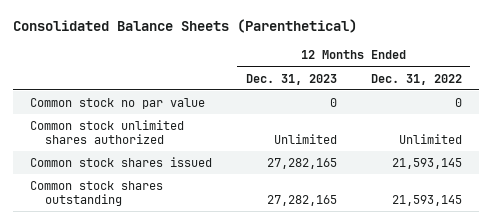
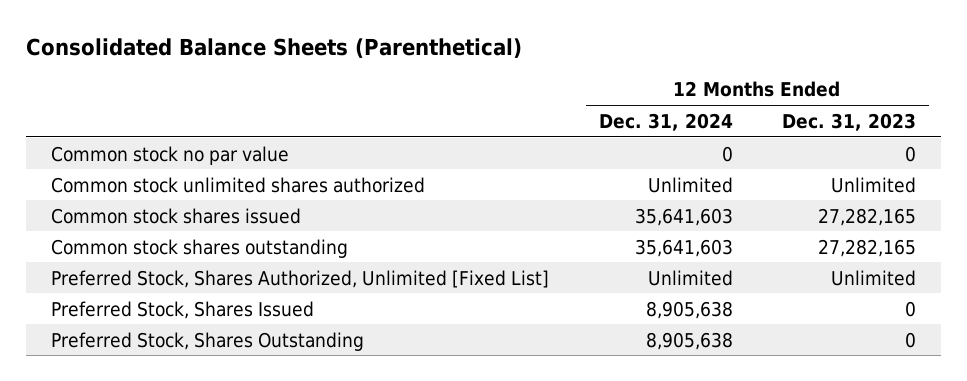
- | 12 Months Ended Dec. 31, 2023 | 12 Months Ended Dec. 31, 2022
+ | 12 Months Ended Dec. 31, 2024 | 12 Months Ended Dec. 31, 2023
+ Preferred Stock, Shares Authorized, Unlimited [Fixed List] | Unlimited | Unlimited
+ Preferred Stock, Shares Issued | 8,905,638 | 0
+ Preferred Stock, Shares Outstanding | 8,905,638 | 0

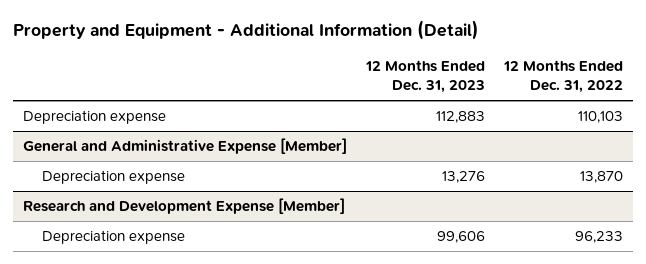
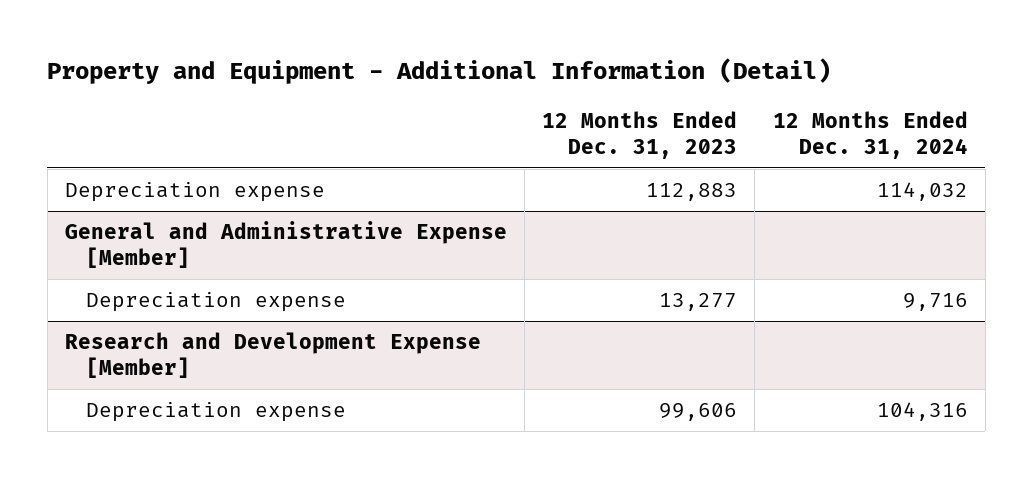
- | 12 Months Ended Dec. 31, 2023 | 12 Months Ended Dec. 31, 2022
+ | 12 Months Ended Dec. 31, 2023 | 12 Months Ended Dec. 31, 2024
@ General and Administrative Expense [Member]
- Depreciation expense | 13,276 | 13,870
+ Depreciation expense | 13,277 | 9,716

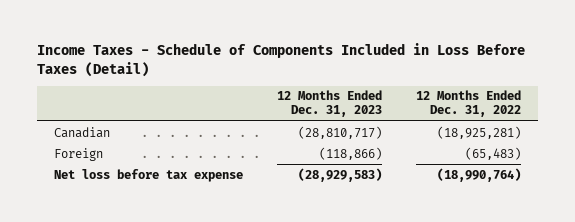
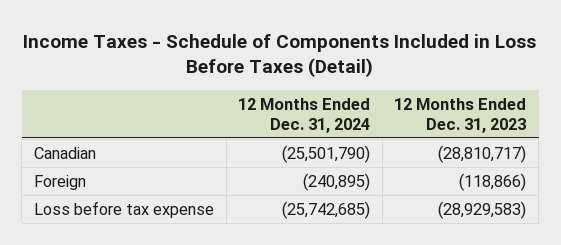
- | 12 Months Ended Dec. 31, 2023 | 12 Months Ended Dec. 31, 2022
+ | 12 Months Ended Dec. 31, 2024 | 12 Months Ended Dec. 31, 2023
- Net loss before tax expense | (28,929,583) | (18,990,764)
+ Loss before tax expense | (25,742,685) | (28,929,583)

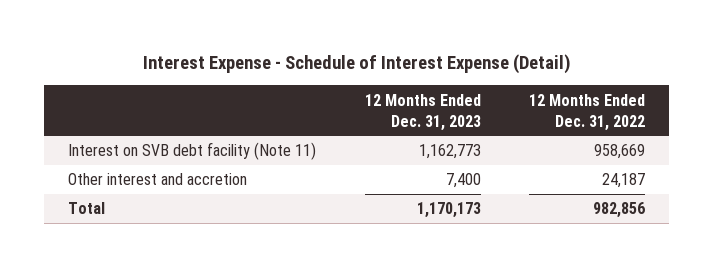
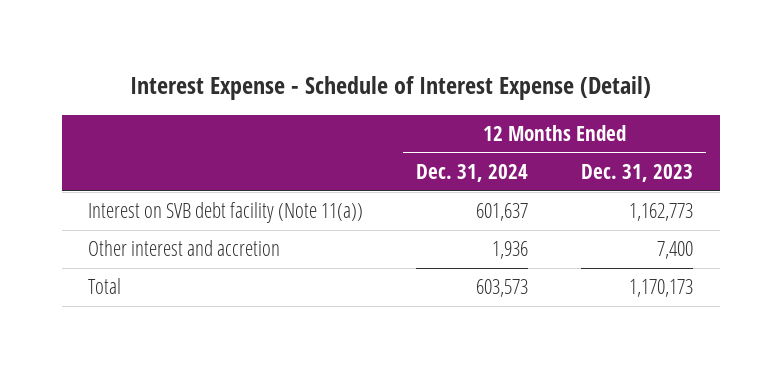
- | 12 Months Ended Dec. 31, 2023 | 12 Months Ended Dec. 31, 2022
+ | 12 Months Ended Dec. 31, 2024 | 12 Months Ended Dec. 31, 2023
- Interest on SVB debt facility (Note 11) | 1,162,773 | 958,669
+ Interest on SVB debt facility (Note 11(a)) | 601,637 | 1,162,773

